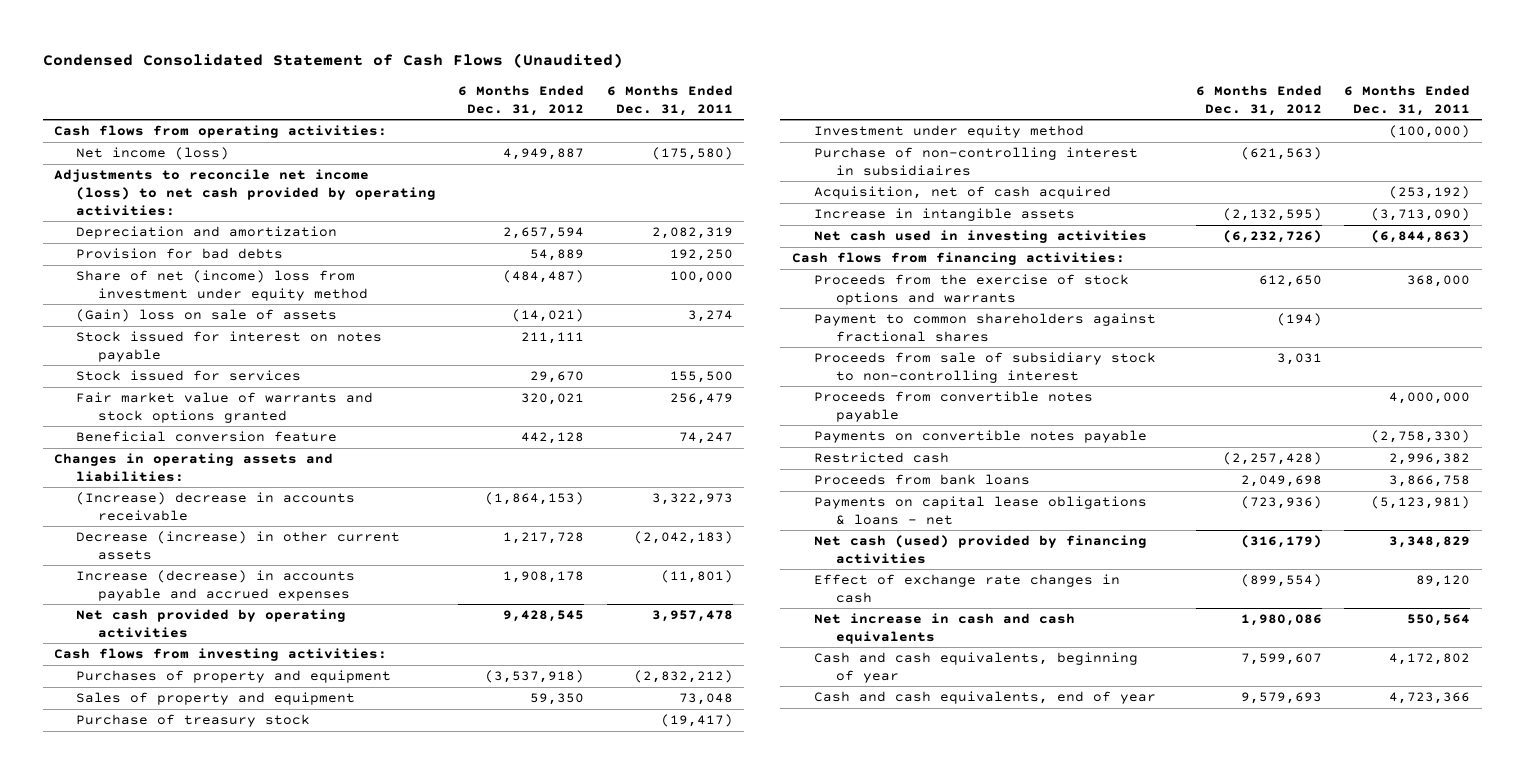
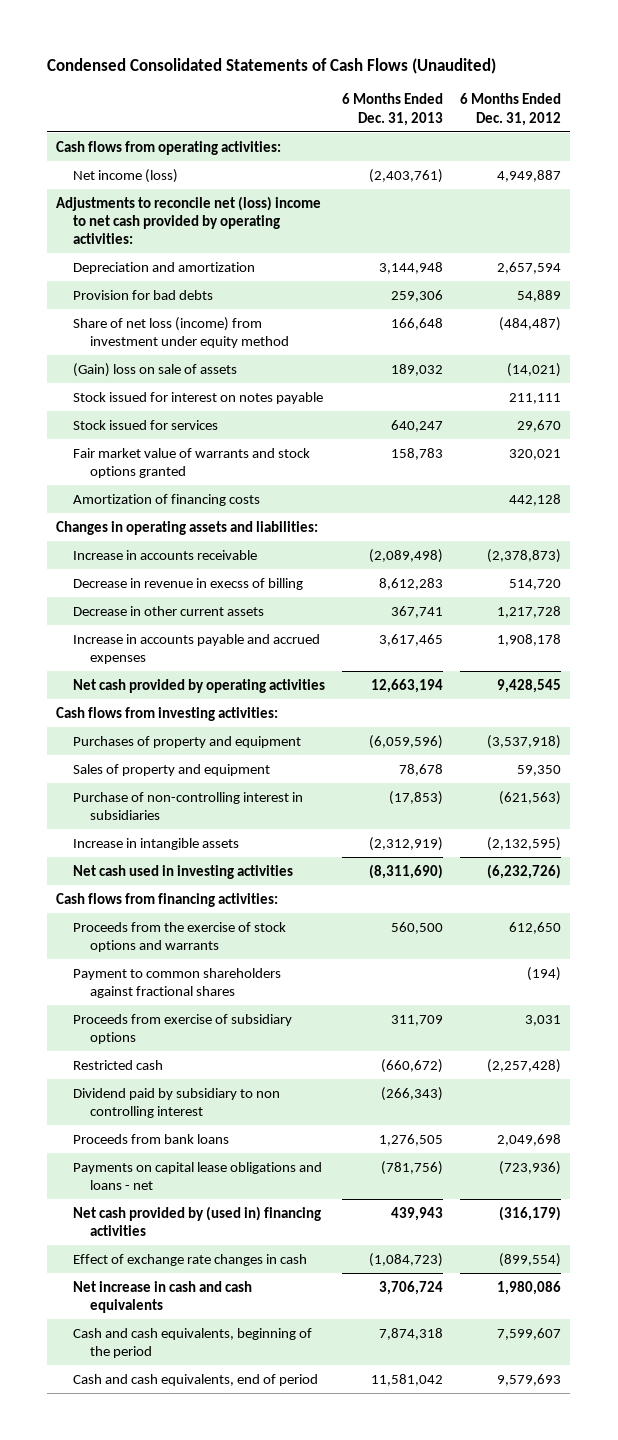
- Condensed Consolidated Statement of Cash Flows (Unaudited)
+ Condensed Consolidated Statements of Cash Flows (Unaudited)
- | 6 Months Ended Dec. 31, 2012 | 6 Months Ended Dec. 31, 2011
+ | 6 Months Ended Dec. 31, 2013 | 6 Months Ended Dec. 31, 2012
- Adjustments to reconcile net income (loss) to net cash provided by operating activities:
+ Adjustments to reconcile net (loss) income to net cash provided by operating activities:
- Share of net (income) loss from investment under equity method | (484,487) | 100,000
+ Share of net loss (income) from investment under equity method | 166,648 | (484,487)
- Beneficial conversion feature | 442,128 | 74,247
+ Amortization of financing costs | | 442,128
- (Increase) decrease in accounts receivable | (1,864,153) | 3,322,973
- Decrease (increase) in other current assets | 1,217,728 | (2,042,183)
- Increase (decrease) in accounts payable and accrued expenses | 1,908,178 | (11,801)
+ Increase in accounts receivable | (2,089,498) | (2,378,873)
+ Decrease in revenue in execss of billing | 8,612,283 | 514,720
+ Decrease in other current assets | 367,741 | 1,217,728
+ Increase in accounts payable and accrued expenses | 3,617,465 | 1,908,178
- Purchase of treasury stock | | (19,417)
- Investment under equity method | | (100,000)
- Purchase of non-controlling interest in subsidiaires | (621,563) |
- Acquisition, net of cash acquired | | (253,192)
+ Purchase of non-controlling interest in subsidiaries | (17,853) | (621,563)
- Proceeds from sale of subsidiary stock to non-controlling interest | 3,031 |
- Proceeds from convertible notes payable | | 4,000,000
- Payments on convertible notes payable | | (2,758,330)
+ Proceeds from exercise of subsidiary options | 311,709 | 3,031
+ Dividend paid by subsidiary to non controlling interest | (266,343) |
- Payments on capital lease obligations & loans - net | (723,936) | (5,123,981)
- Net cash (used) provided by financing activities | (316,179) | 3,348,829
+ Payments on capital lease obligations and loans - net | (781,756) | (723,936)
+ Net cash provided by (used in) financing activities | 439,943 | (316,179)
- Cash and cash equivalents, beginning of year | 7,599,607 | 4,172,802
- Cash and cash equivalents, end of year | 9,579,693 | 4,723,366
+ Cash and cash equivalents, beginning of the period | 7,874,318 | 7,599,607
+ Cash and cash equivalents, end of period | 11,581,042 | 9,579,693

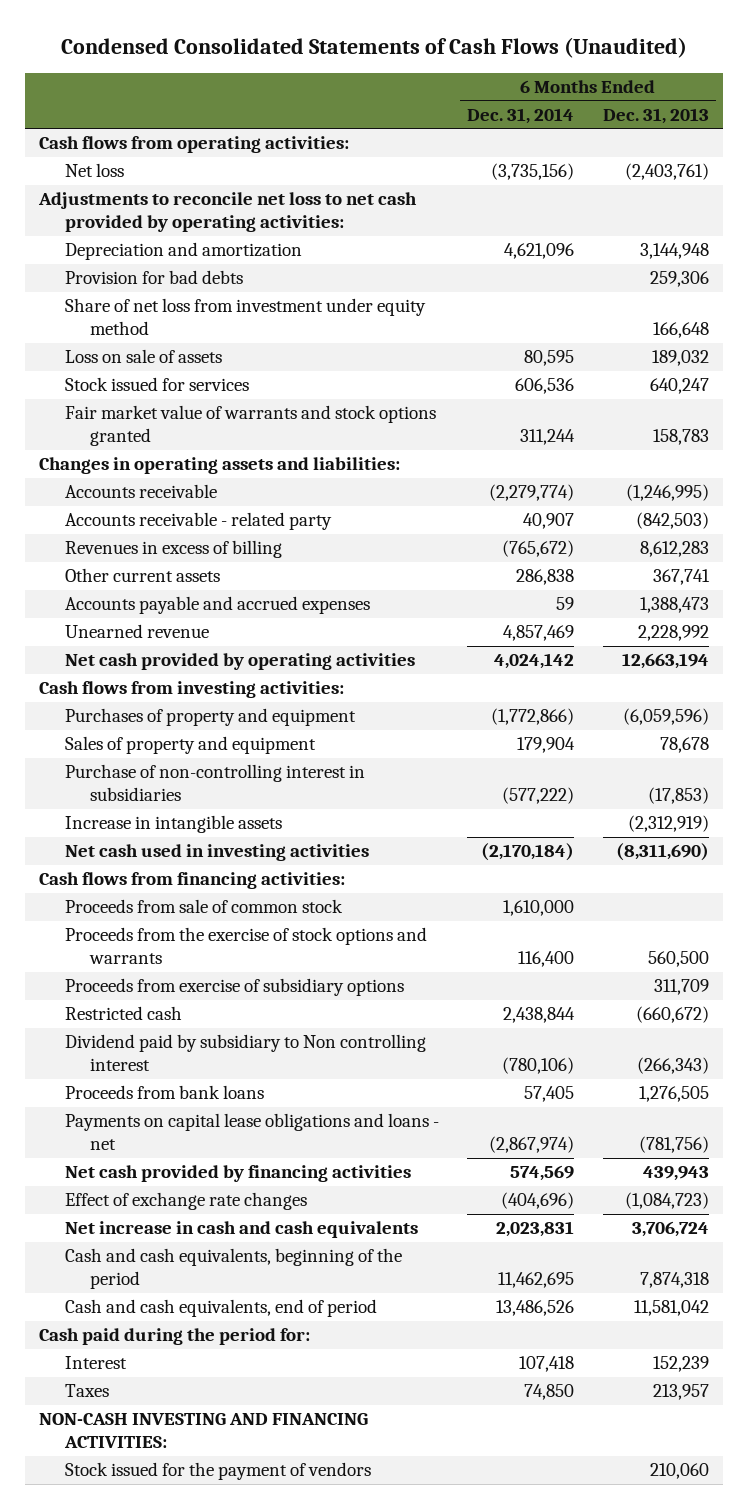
- | 6 Months Ended Dec. 31, 2013 | 6 Months Ended Dec. 31, 2012
+ | 6 Months Ended Dec. 31, 2014 | 6 Months Ended Dec. 31, 2013
- Net income (loss) | (2,403,761) | 4,949,887
- Adjustments to reconcile net (loss) income to net cash provided by operating activities:
+ Net loss | (3,735,156) | (2,403,761)
+ Adjustments to reconcile net loss to net cash provided by operating activities:
- Share of net loss (income) from investment under equity method | 166,648 | (484,487)
- (Gain) loss on sale of assets | 189,032 | (14,021)
- Stock issued for interest on notes payable | | 211,111
+ Share of net loss from investment under equity method | | 166,648
+ Loss on sale of assets | 80,595 | 189,032
- Amortization of financing costs | | 442,128
- Increase in accounts receivable | (2,089,498) | (2,378,873)
- Decrease in revenue in execss of billing | 8,612,283 | 514,720
- Decrease in other current assets | 367,741 | 1,217,728
- Increase in accounts payable and accrued expenses | 3,617,465 | 1,908,178
+ Accounts receivable | (2,279,774) | (1,246,995)
+ Accounts receivable - related party | 40,907 | (842,503)
+ Revenues in excess of billing | (765,672) | 8,612,283
+ Other current assets | 286,838 | 367,741
+ Accounts payable and accrued expenses | 59 | 1,388,473
+ Unearned revenue | 4,857,469 | 2,228,992
+ Proceeds from sale of common stock | 1,610,000 |
- Payment to common shareholders against fractional shares | | (194)
- Dividend paid by subsidiary to non controlling interest | (266,343) |
+ Dividend paid by subsidiary to Non controlling interest | (780,106) | (266,343)
- Net cash provided by (used in) financing activities | 439,943 | (316,179)
- Effect of exchange rate changes in cash | (1,084,723) | (899,554)
+ Net cash provided by financing activities | 574,569 | 439,943
+ Effect of exchange rate changes | (404,696) | (1,084,723)
+ Cash paid during the period for:
+ Interest | 107,418 | 152,239
+ Taxes | 74,850 | 213,957
+ NON-CASH INVESTING AND FINANCING ACTIVITIES:
+ Stock issued for the payment of vendors | | 210,060

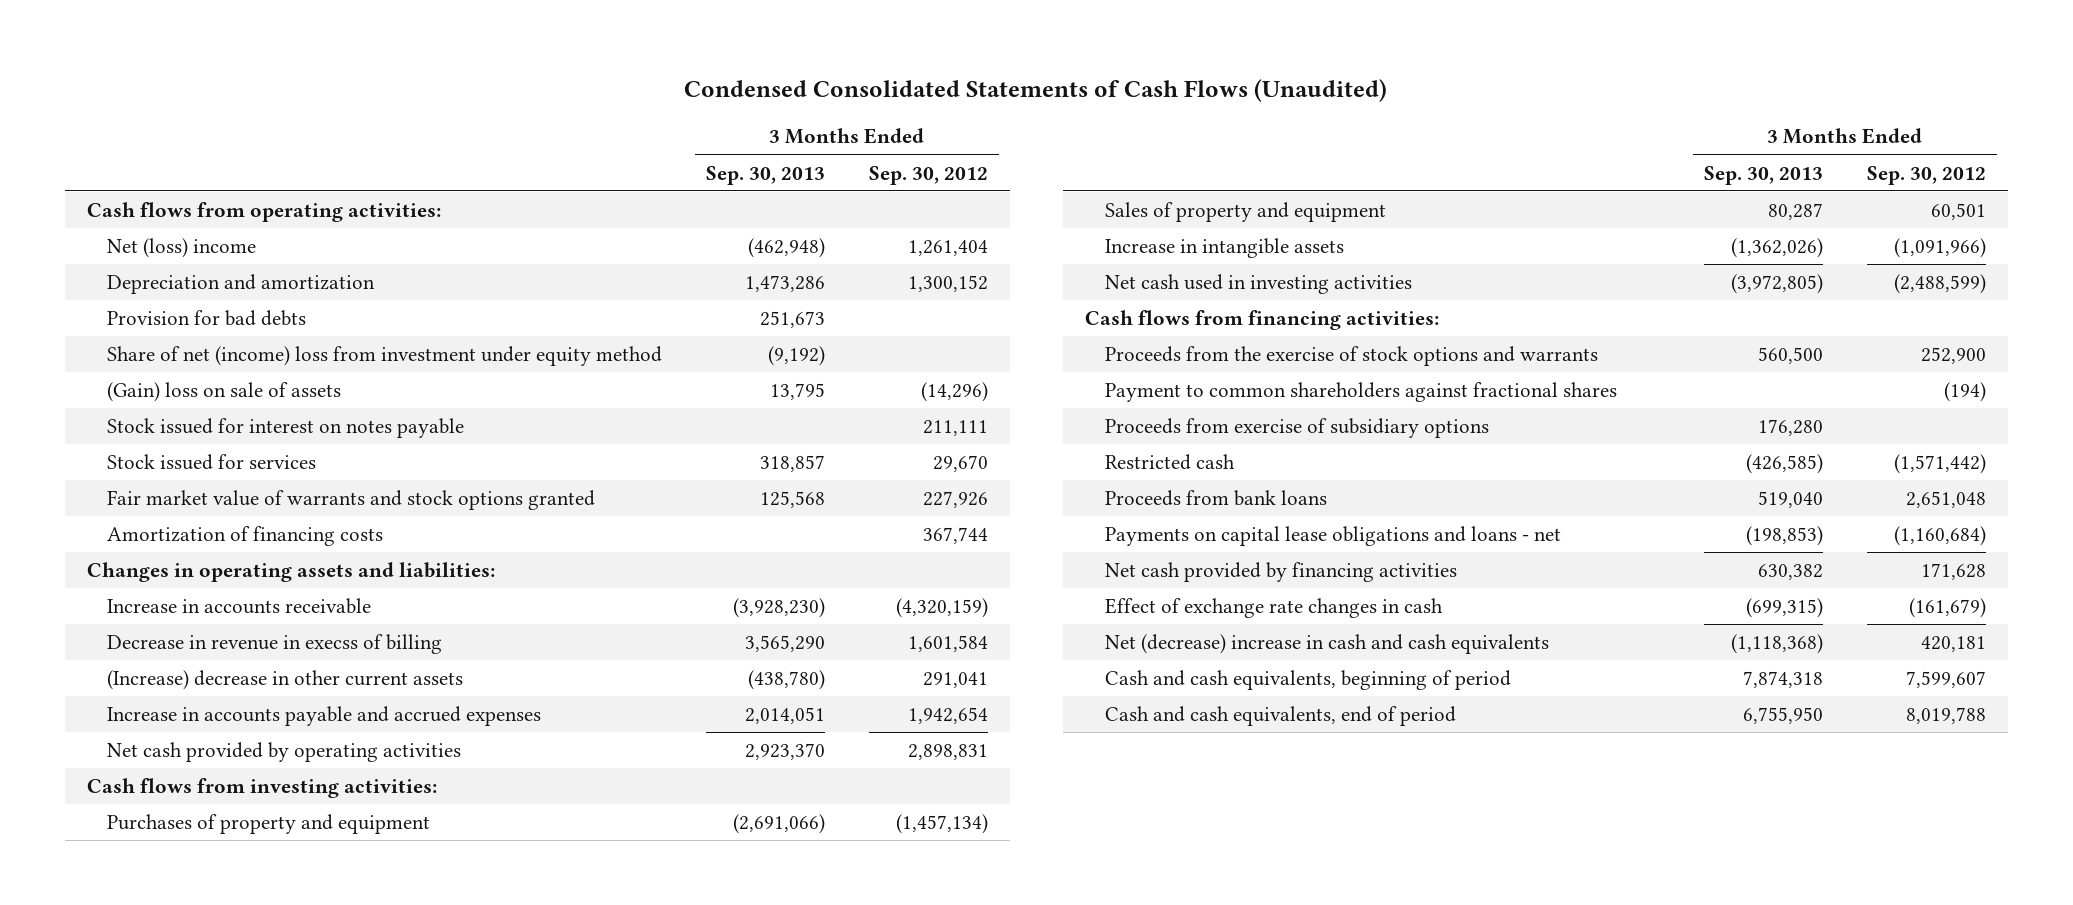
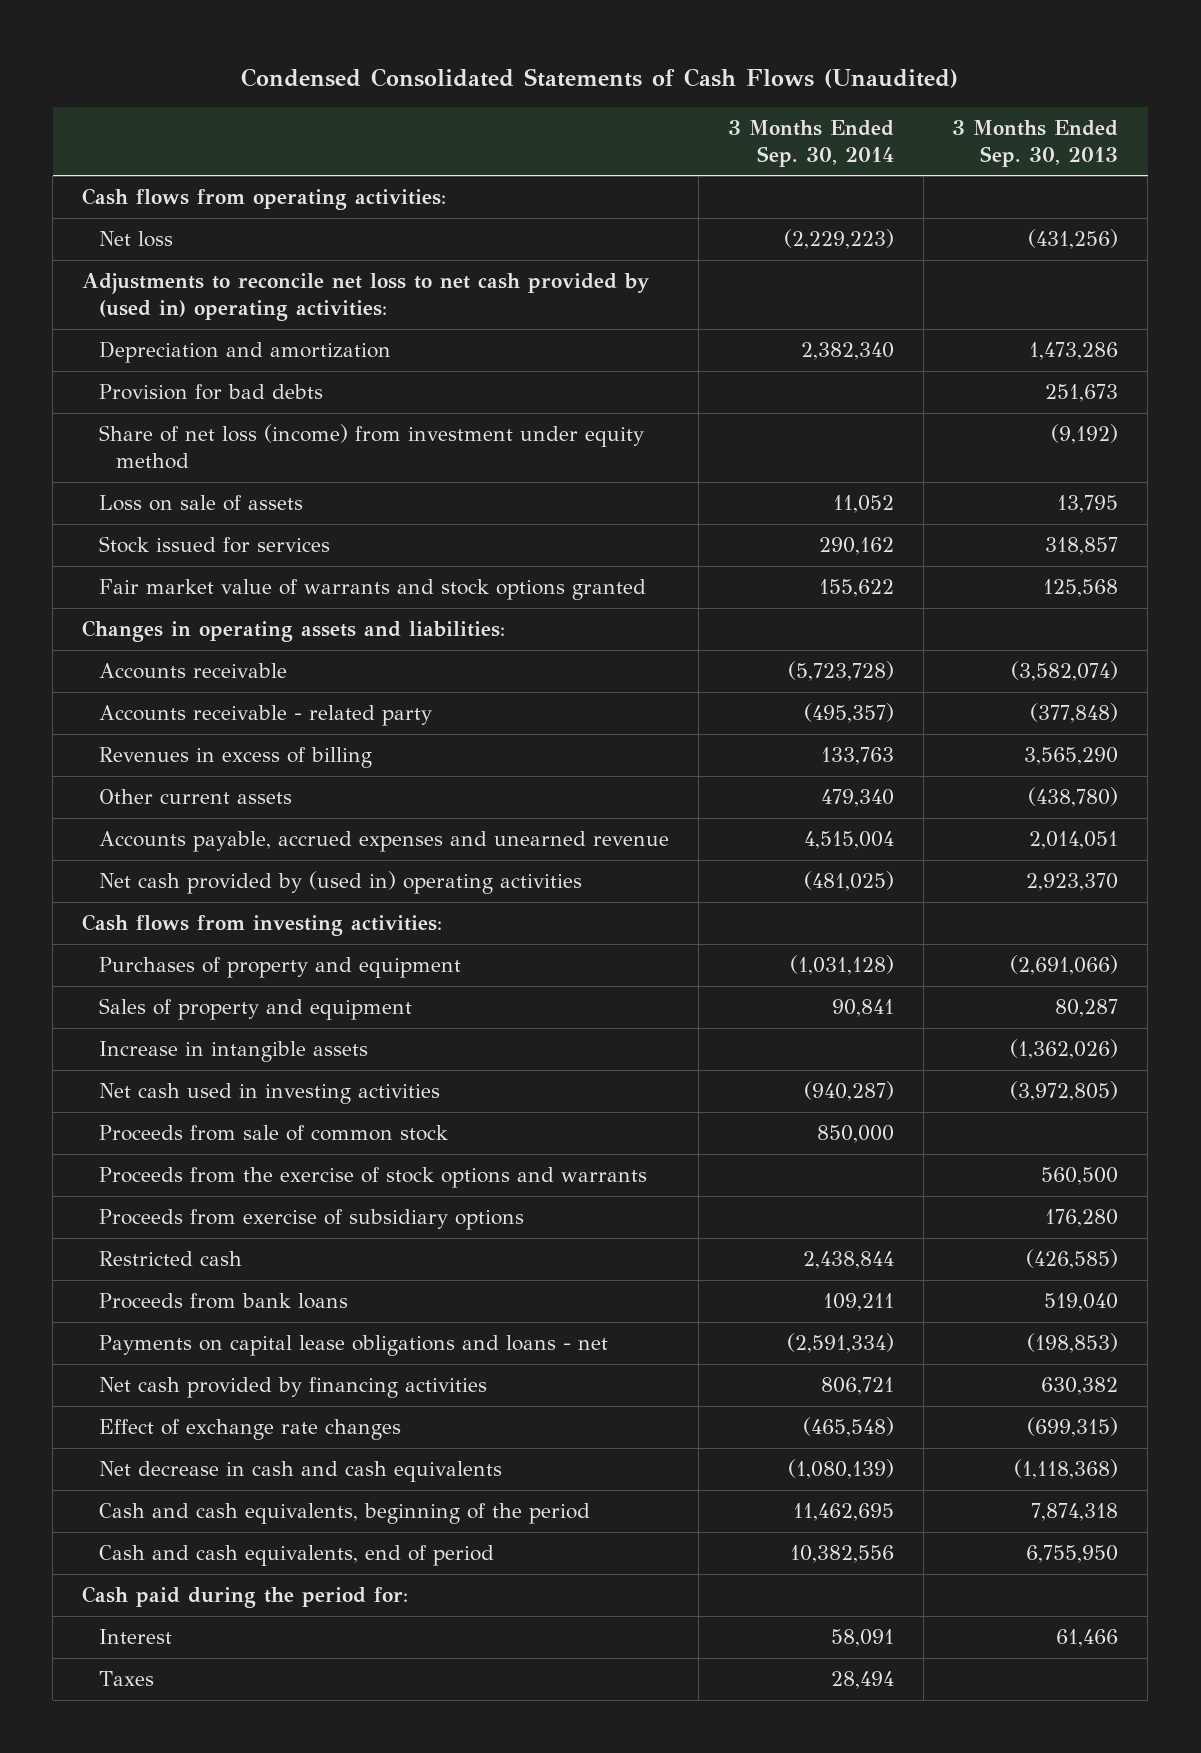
- | 3 Months Ended Sep. 30, 2013 | 3 Months Ended Sep. 30, 2012
+ | 3 Months Ended Sep. 30, 2014 | 3 Months Ended Sep. 30, 2013
- Net (loss) income | (462,948) | 1,261,404
+ Net loss | (2,229,223) | (431,256)
+ Adjustments to reconcile net loss to net cash provided by (used in) operating activities:
- Share of net (income) loss from investment under equity method | (9,192) |
- (Gain) loss on sale of assets | 13,795 | (14,296)
- Stock issued for interest on notes payable | | 211,111
+ Share of net loss (income) from investment under equity method | | (9,192)
+ Loss on sale of assets | 11,052 | 13,795
- Amortization of financing costs | | 367,744
- Increase in accounts receivable | (3,928,230) | (4,320,159)
- Decrease in revenue in execss of billing | 3,565,290 | 1,601,584
- (Increase) decrease in other current assets | (438,780) | 291,041
- Increase in accounts payable and accrued expenses | 2,014,051 | 1,942,654
- Net cash provided by operating activities | 2,923,370 | 2,898,831
+ Accounts receivable | (5,723,728) | (3,582,074)
+ Accounts receivable - related party | (495,357) | (377,848)
+ Revenues in excess of billing | 133,763 | 3,565,290
+ Other current assets | 479,340 | (438,780)
+ Accounts payable, accrued expenses and unearned revenue | 4,515,004 | 2,014,051
+ Net cash provided by (used in) operating activities | (481,025) | 2,923,370
- Cash flows from financing activities:
+ Proceeds from sale of common stock | 850,000 |
- Payment to common shareholders against fractional shares | | (194)
- Effect of exchange rate changes in cash | (699,315) | (161,679)
- Net (decrease) increase in cash and cash equivalents | (1,118,368) | 420,181
- Cash and cash equivalents, beginning of period | 7,874,318 | 7,599,607
+ Effect of exchange rate changes | (465,548) | (699,315)
+ Net decrease in cash and cash equivalents | (1,080,139) | (1,118,368)
+ Cash and cash equivalents, beginning of the period | 11,462,695 | 7,874,318
+ Cash paid during the period for:
+ Interest | 58,091 | 61,466
+ Taxes | 28,494 |

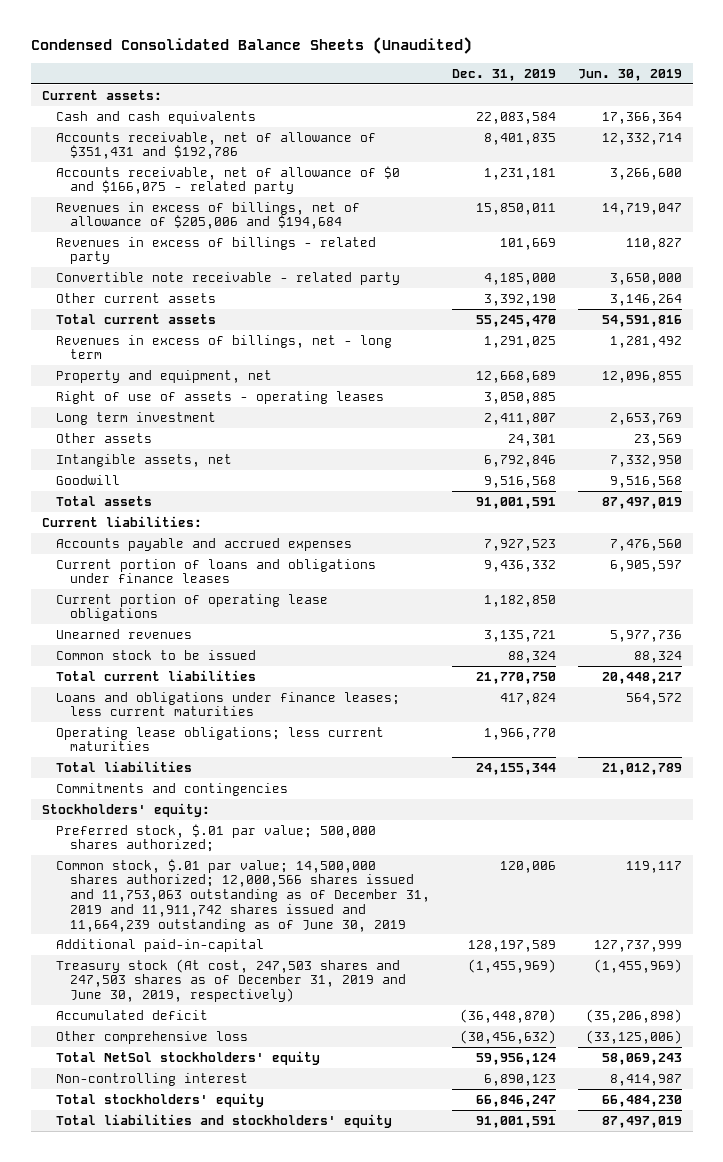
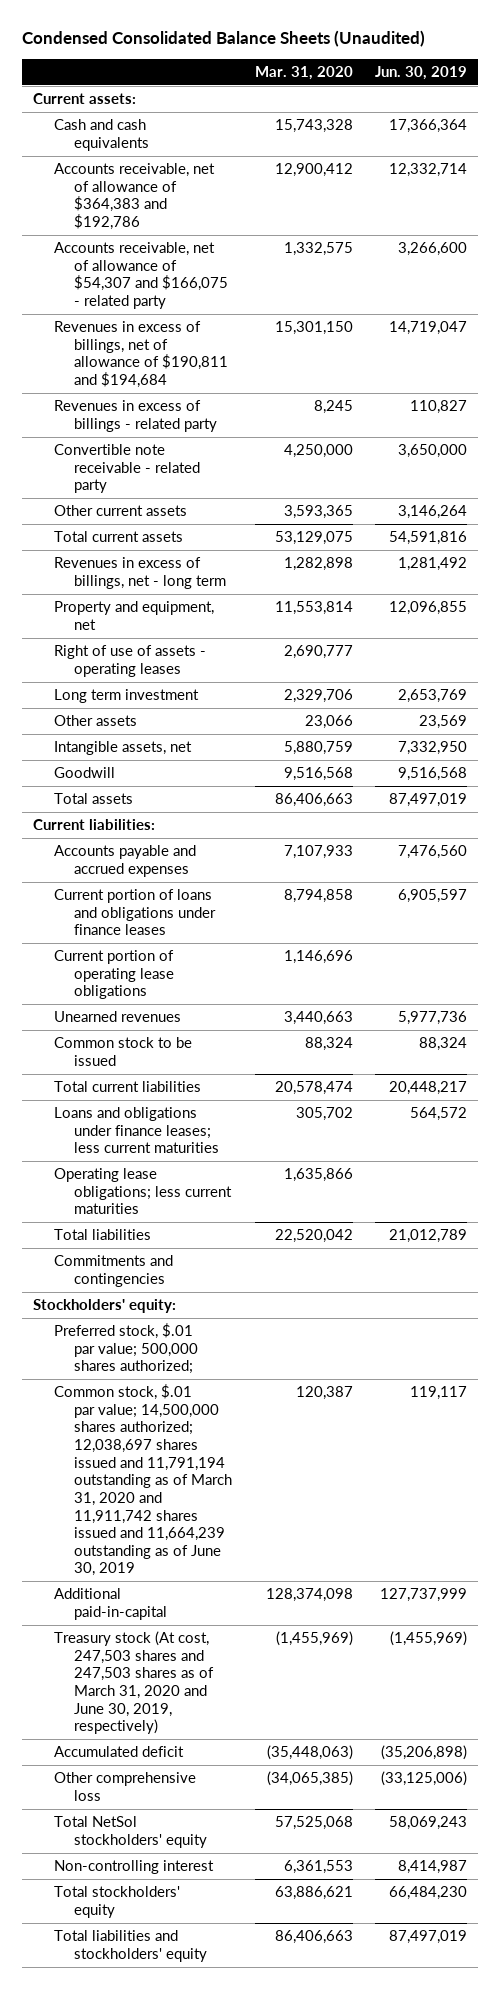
- | Dec. 31, 2019 | Jun. 30, 2019
+ | Mar. 31, 2020 | Jun. 30, 2019
- Accounts receivable, net of allowance of $351,431 and $192,786 | 8,401,835 | 12,332,714
- Accounts receivable, net of allowance of $0 and $166,075 - related party | 1,231,181 | 3,266,600
- Revenues in excess of billings, net of allowance of $205,006 and $194,684 | 15,850,011 | 14,719,047
+ Accounts receivable, net of allowance of $364,383 and $192,786 | 12,900,412 | 12,332,714
+ Accounts receivable, net of allowance of $54,307 and $166,075 - related party | 1,332,575 | 3,266,600
+ Revenues in excess of billings, net of allowance of $190,811 and $194,684 | 15,301,150 | 14,719,047
- Common stock, $.01 par value; 14,500,000 shares authorized; 12,000,566 shares issued and 11,753,063 outstanding as of December 31, 2019 and 11,911,742 shares issued and 11,664,239 outstanding as of June 30, 2019 | 120,006 | 119,117
+ Common stock, $.01 par value; 14,500,000 shares authorized; 12,038,697 shares issued and 11,791,194 outstanding as of March 31, 2020 and 11,911,742 shares issued and 11,664,239 outstanding as of June 30, 2019 | 120,387 | 119,117
- Treasury stock (At cost, 247,503 shares and 247,503 shares as of December 31, 2019 and June 30, 2019, respectively) | (1,455,969) | (1,455,969)
+ Treasury stock (At cost, 247,503 shares and 247,503 shares as of March 31, 2020 and June 30, 2019, respectively) | (1,455,969) | (1,455,969)

